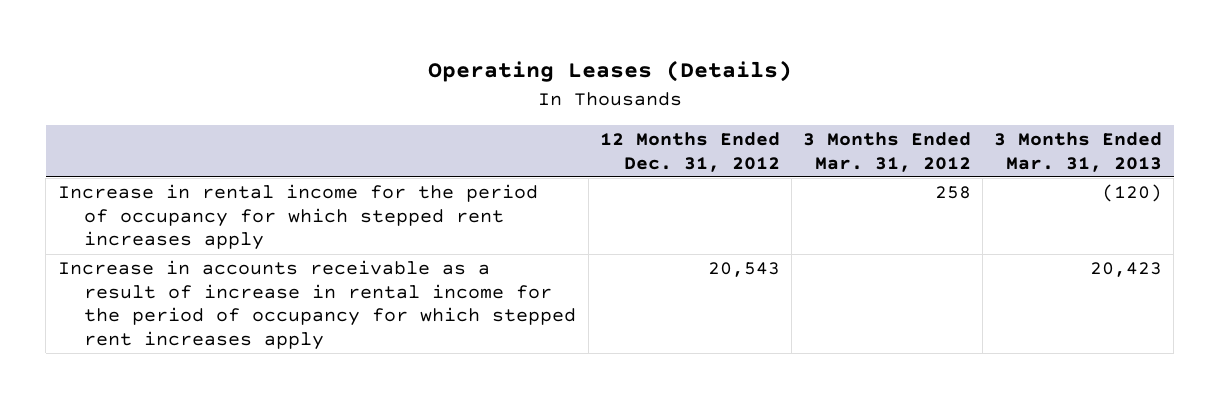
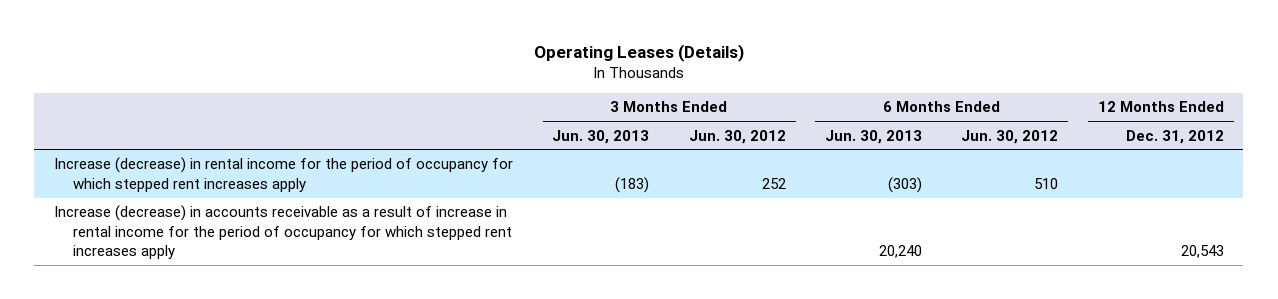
- | 12 Months Ended Dec. 31, 2012 | 3 Months Ended Mar. 31, 2012 | 3 Months Ended Mar. 31, 2013
+ | 3 Months Ended Jun. 30, 2013 | 3 Months Ended Jun. 30, 2012 | 6 Months Ended Jun. 30, 2013 | 6 Months Ended Jun. 30, 2012 | 12 Months Ended Dec. 31, 2012
- Increase in rental income for the period of occupancy for which stepped rent increases apply | | 258 | (120)
- Increase in accounts receivable as a result of increase in rental income for the period of occupancy for which stepped rent increases apply | 20,543 | | 20,423
+ Increase (decrease) in rental income for the period of occupancy for which stepped rent increases apply | (183) | 252 | (303) | 510 |
+ Increase (decrease) in accounts receivable as a result of increase in rental income for the period of occupancy for which stepped rent increases apply | | | 20,240 | | 20,543

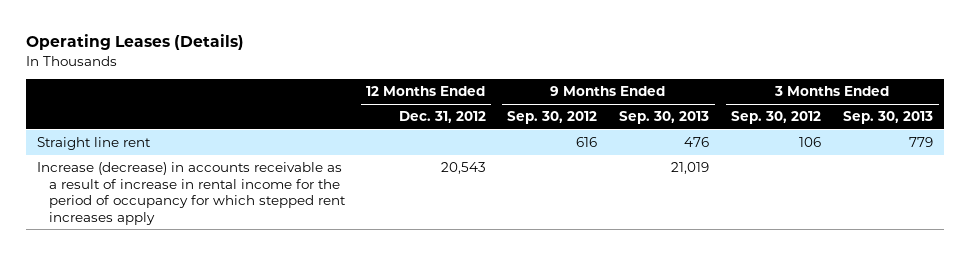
- | 3 Months Ended Jun. 30, 2013 | 3 Months Ended Jun. 30, 2012 | 6 Months Ended Jun. 30, 2013 | 6 Months Ended Jun. 30, 2012 | 12 Months Ended Dec. 31, 2012
+ | 12 Months Ended Dec. 31, 2012 | 9 Months Ended Sep. 30, 2012 | 9 Months Ended Sep. 30, 2013 | 3 Months Ended Sep. 30, 2012 | 3 Months Ended Sep. 30, 2013
- Increase (decrease) in rental income for the period of occupancy for which stepped rent increases apply | (183) | 252 | (303) | 510 |
+ Straight line rent | | 616 | 476 | 106 | 779

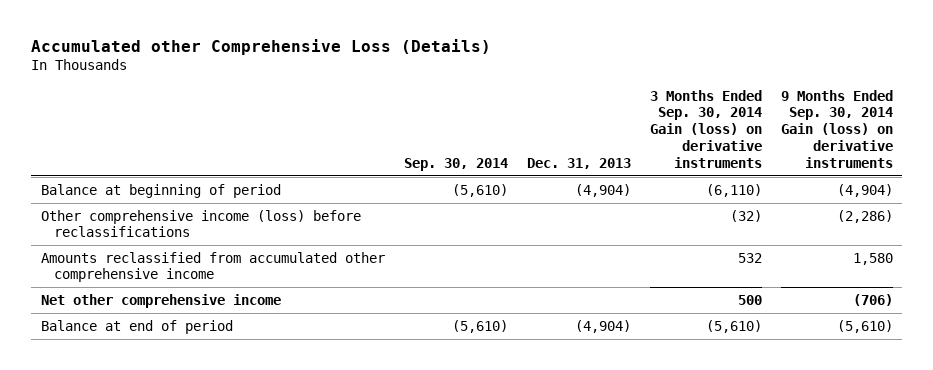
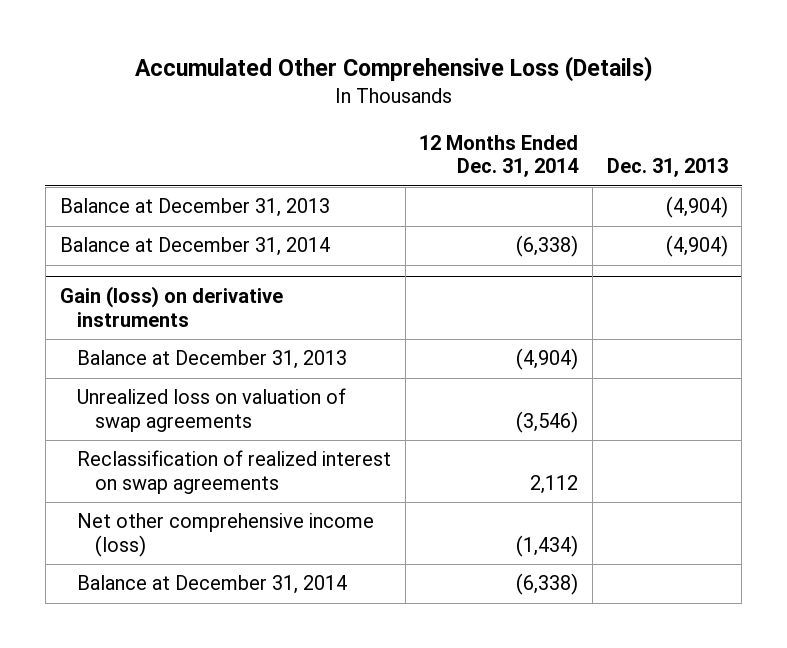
- Accumulated other Comprehensive Loss (Details)
+ Accumulated Other Comprehensive Loss (Details)
- | Sep. 30, 2014 | Dec. 31, 2013 | 3 Months Ended Sep. 30, 2014 Gain (loss) on derivative instruments | 9 Months Ended Sep. 30, 2014 Gain (loss) on derivative instruments
+ | 12 Months Ended Dec. 31, 2014 | Dec. 31, 2013
- Balance at beginning of period | (5,610) | (4,904) | (6,110) | (4,904)
- Other comprehensive income (loss) before reclassifications | | | (32) | (2,286)
- Amounts reclassified from accumulated other comprehensive income | | | 532 | 1,580
- Net other comprehensive income | | | 500 | (706)
- Balance at end of period | (5,610) | (4,904) | (5,610) | (5,610)
+ Balance at December 31, 2013 | | (4,904)
+ Balance at December 31, 2014 | (6,338) | (4,904)
+ Gain (loss) on derivative instruments
+ Balance at December 31, 2013 | (4,904) |
+ Unrealized loss on valuation of swap agreements | (3,546) |
+ Reclassification of realized interest on swap agreements | 2,112 |
+ Net other comprehensive income (loss) | (1,434) |
+ Balance at December 31, 2014 | (6,338) |

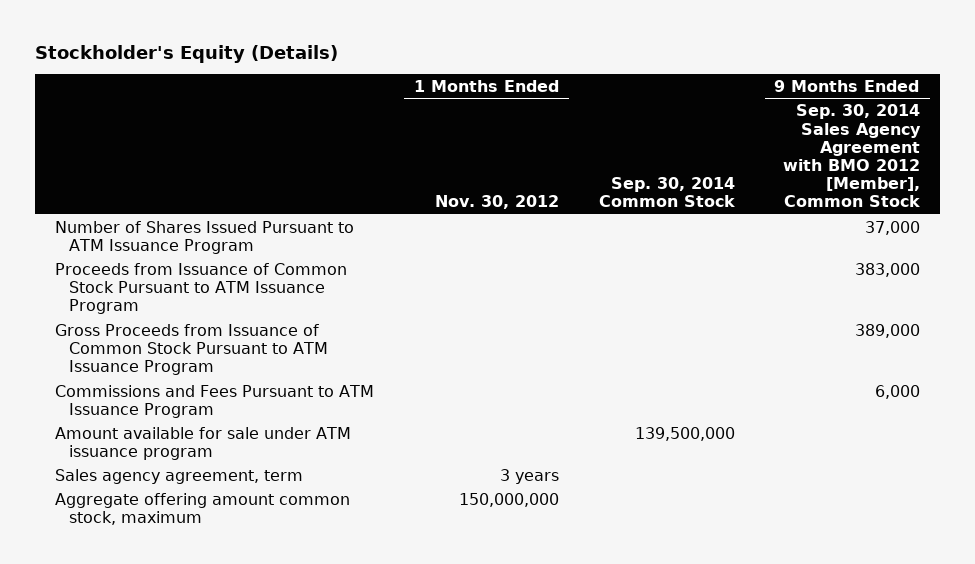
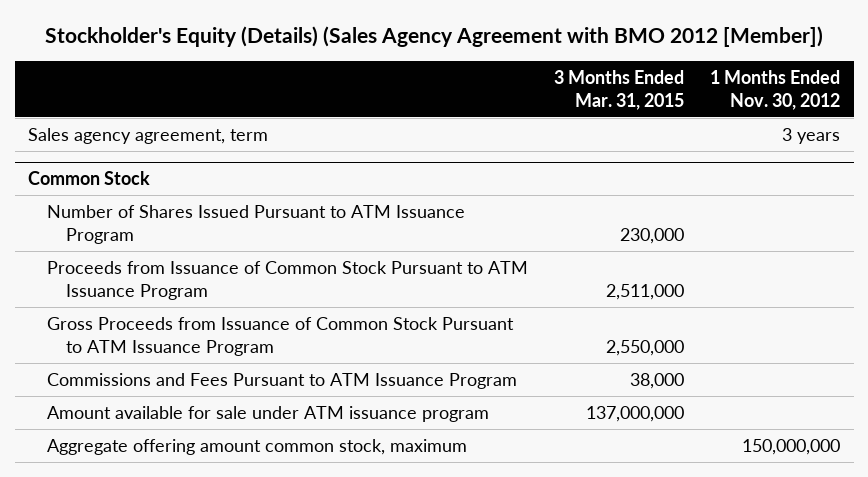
- Stockholder's Equity (Details)
+ Stockholder's Equity (Details) (Sales Agency Agreement with BMO 2012 [Member])
- | 1 Months Ended Nov. 30, 2012 | Sep. 30, 2014 Common Stock | 9 Months Ended Sep. 30, 2014 Sales Agency Agreement with BMO 2012 [Member], Common Stock
+ | 3 Months Ended Mar. 31, 2015 | 1 Months Ended Nov. 30, 2012
- Number of Shares Issued Pursuant to ATM Issuance Program | | | 37,000
- Proceeds from Issuance of Common Stock Pursuant to ATM Issuance Program | | | 383,000
- Gross Proceeds from Issuance of Common Stock Pursuant to ATM Issuance Program | | | 389,000
- Commissions and Fees Pursuant to ATM Issuance Program | | | 6,000
- Amount available for sale under ATM issuance program | | 139,500,000 |
- Aggregate offering amount common stock, maximum | 150,000,000 | |
+ Common Stock
+ Number of Shares Issued Pursuant to ATM Issuance Program | 230,000 |
+ Proceeds from Issuance of Common Stock Pursuant to ATM Issuance Program | 2,511,000 |
+ Gross Proceeds from Issuance of Common Stock Pursuant to ATM Issuance Program | 2,550,000 |
+ Commissions and Fees Pursuant to ATM Issuance Program | 38,000 |
+ Amount available for sale under ATM issuance program | 137,000,000 |
+ Aggregate offering amount common stock, maximum | | 150,000,000

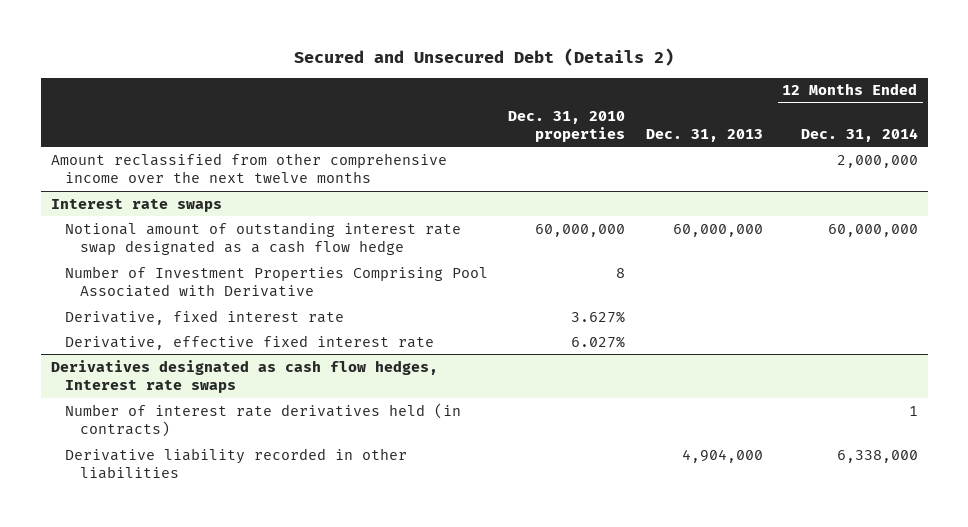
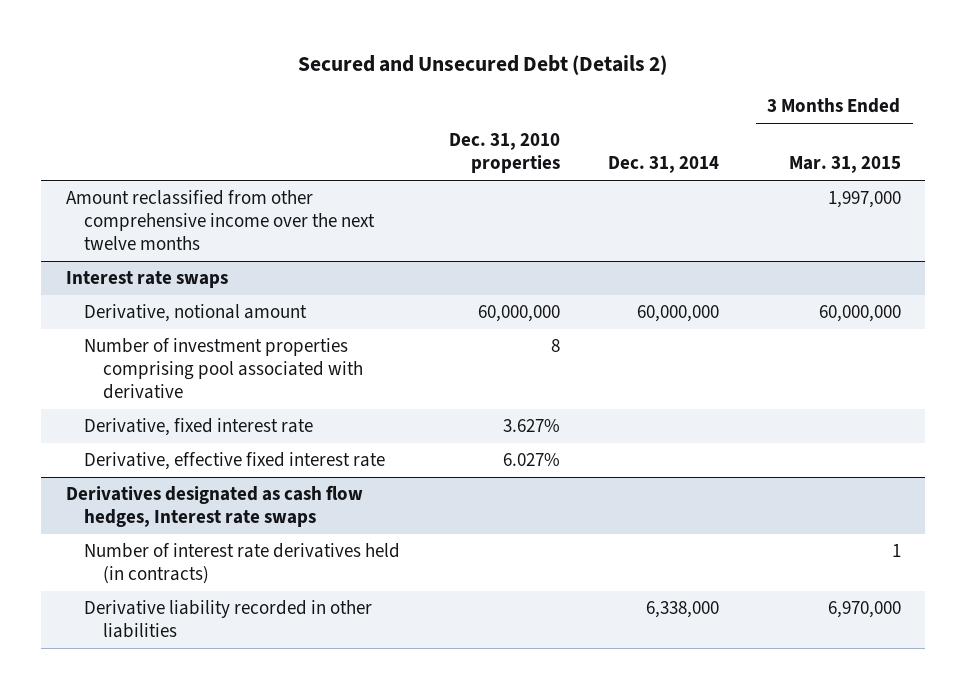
- | Dec. 31, 2010 properties | Dec. 31, 2013 | 12 Months Ended Dec. 31, 2014
+ | Dec. 31, 2010 properties | Dec. 31, 2014 | 3 Months Ended Mar. 31, 2015
@ Interest rate swaps
- Notional amount of outstanding interest rate swap designated as a cash flow hedge | 60,000,000 | 60,000,000 | 60,000,000
- Number of Investment Properties Comprising Pool Associated with Derivative | 8 | |
+ Derivative, notional amount | 60,000,000 | 60,000,000 | 60,000,000
+ Number of investment properties comprising pool associated with derivative | 8 | |

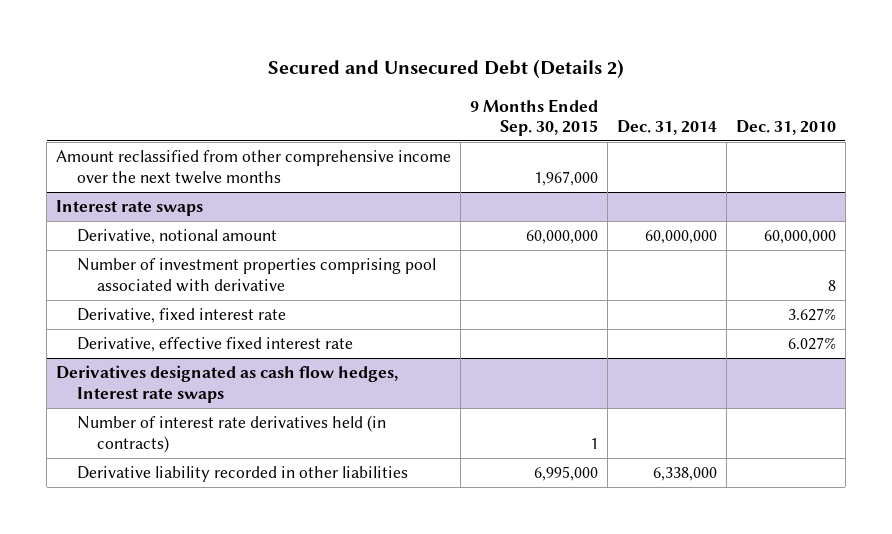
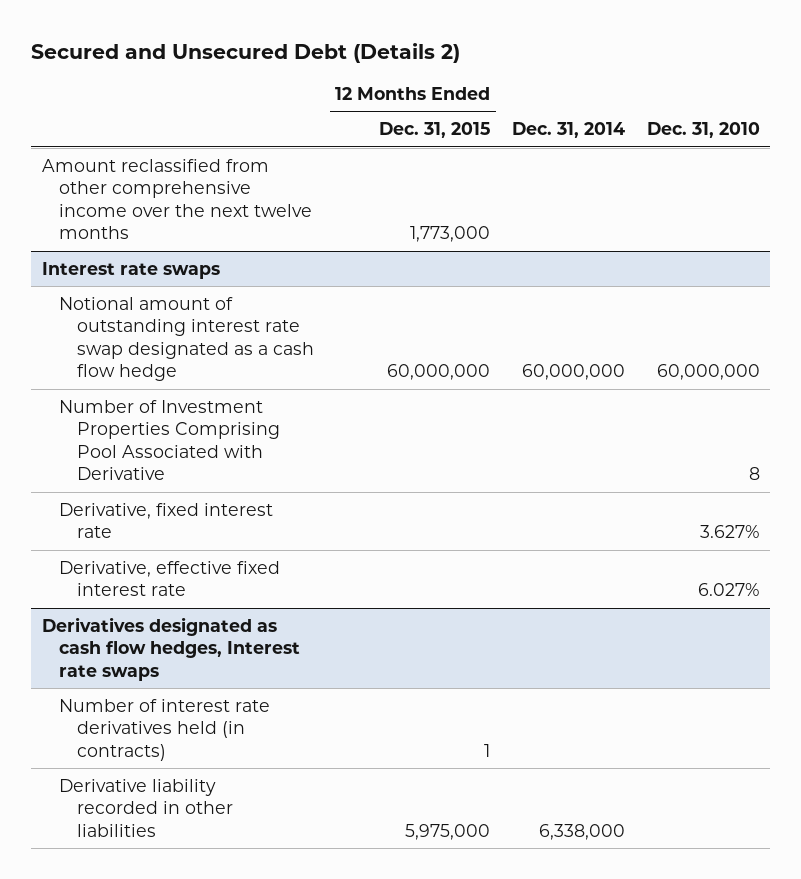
- | 9 Months Ended Sep. 30, 2015 | Dec. 31, 2014 | Dec. 31, 2010
+ | 12 Months Ended Dec. 31, 2015 | Dec. 31, 2014 | Dec. 31, 2010
@ Interest rate swaps
- Derivative, notional amount | 60,000,000 | 60,000,000 | 60,000,000
- Number of investment properties comprising pool associated with derivative | | | 8
+ Notional amount of outstanding interest rate swap designated as a cash flow hedge | 60,000,000 | 60,000,000 | 60,000,000
+ Number of Investment Properties Comprising Pool Associated with Derivative | | | 8

